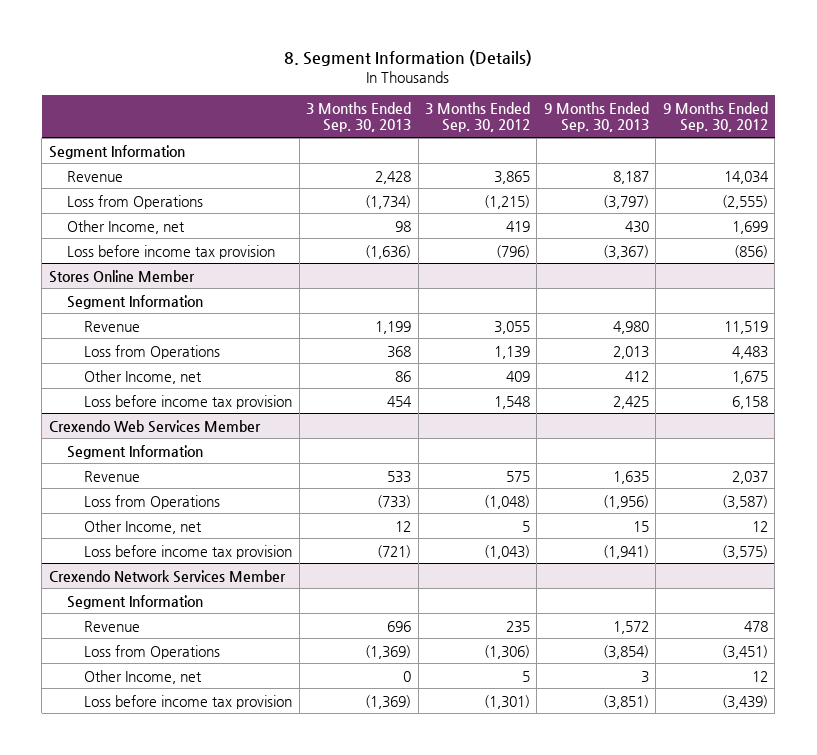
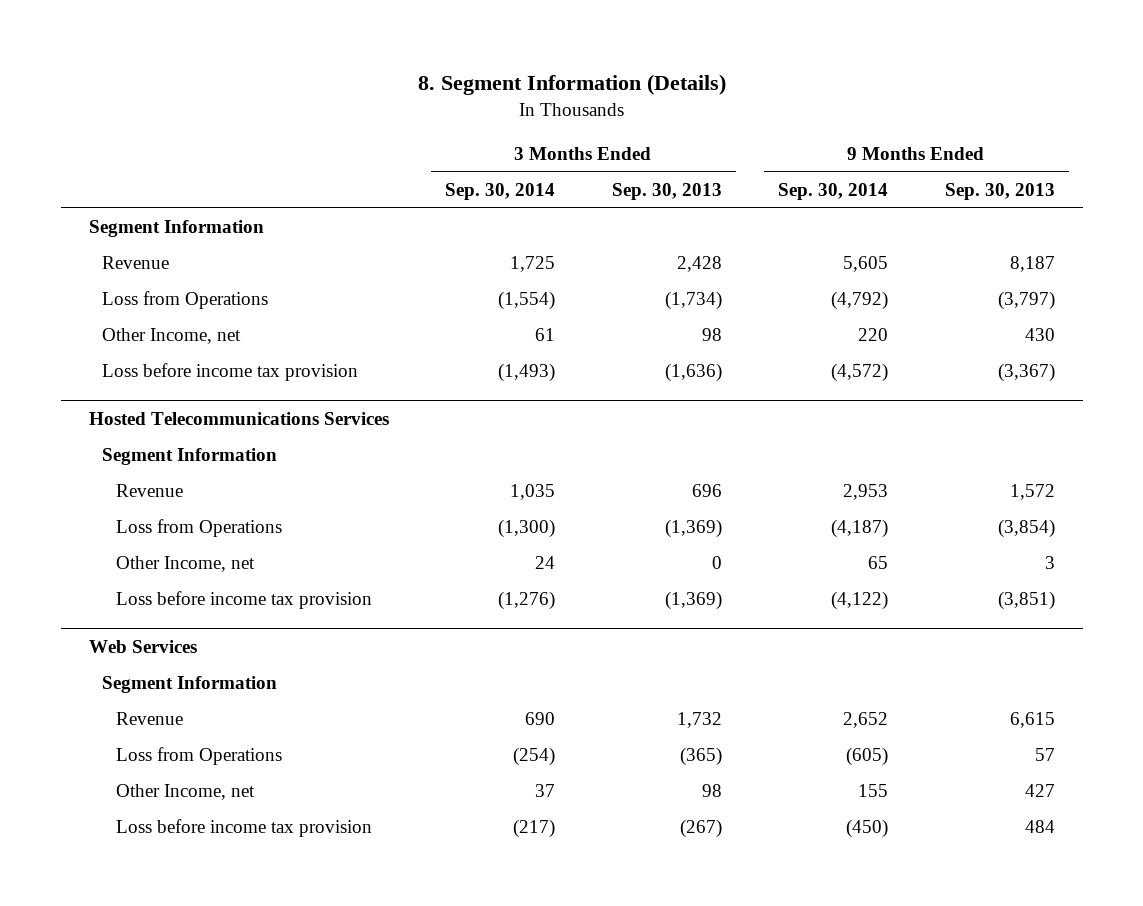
- | 3 Months Ended Sep. 30, 2013 | 3 Months Ended Sep. 30, 2012 | 9 Months Ended Sep. 30, 2013 | 9 Months Ended Sep. 30, 2012
+ | 3 Months Ended Sep. 30, 2014 | 3 Months Ended Sep. 30, 2013 | 9 Months Ended Sep. 30, 2014 | 9 Months Ended Sep. 30, 2013
- Stores Online Member
- Segment Information
- Revenue | 1,199 | 3,055 | 4,980 | 11,519
- Loss from Operations | 368 | 1,139 | 2,013 | 4,483
- Other Income, net | 86 | 409 | 412 | 1,675
- Loss before income tax provision | 454 | 1,548 | 2,425 | 6,158
- Crexendo Web Services Member
- Segment Information
- Revenue | 533 | 575 | 1,635 | 2,037
- Loss from Operations | (733) | (1,048) | (1,956) | (3,587)
- Other Income, net | 12 | 5 | 15 | 12
- Loss before income tax provision | (721) | (1,043) | (1,941) | (3,575)
- Crexendo Network Services Member
+ Hosted Telecommunications Services
+ Web Services
+ Segment Information
+ Revenue | 690 | 1,732 | 2,652 | 6,615
+ Loss from Operations | (254) | (365) | (605) | 57
+ Other Income, net | 37 | 98 | 155 | 427
+ Loss before income tax provision | (217) | (267) | (450) | 484

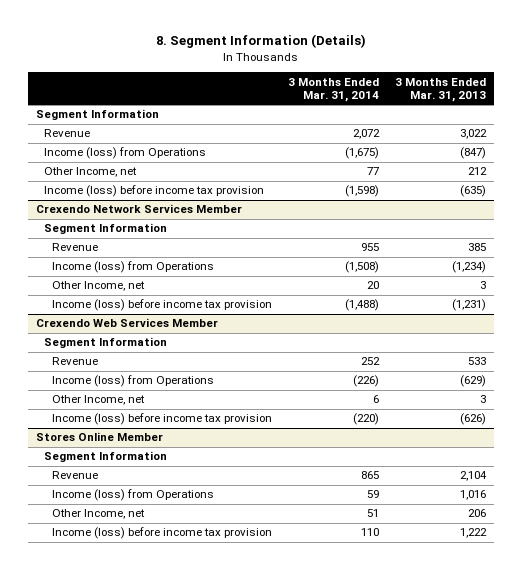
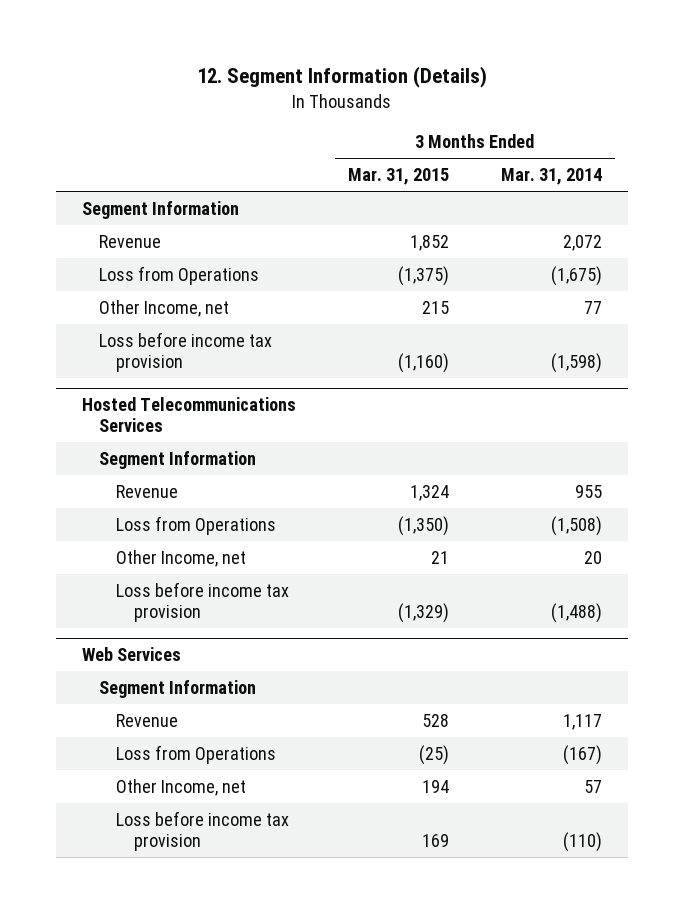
- 8. Segment Information (Details)
+ 12. Segment Information (Details)
- | 3 Months Ended Mar. 31, 2014 | 3 Months Ended Mar. 31, 2013
+ | 3 Months Ended Mar. 31, 2015 | 3 Months Ended Mar. 31, 2014
- Income (loss) from Operations | (1,675) | (847)
+ Loss from Operations | (1,375) | (1,675)
- Income (loss) before income tax provision | (1,598) | (635)
- Crexendo Network Services Member
+ Loss before income tax provision | (1,160) | (1,598)
+ Hosted Telecommunications Services
- Income (loss) from Operations | (1,508) | (1,234)
+ Loss from Operations | (1,350) | (1,508)
- Income (loss) before income tax provision | (1,488) | (1,231)
- Crexendo Web Services Member
- Segment Information
- Revenue | 252 | 533
- Income (loss) from Operations | (226) | (629)
- Other Income, net | 6 | 3
- Income (loss) before income tax provision | (220) | (626)
- Stores Online Member
+ Loss before income tax provision | (1,329) | (1,488)
+ Web Services
- Revenue | 865 | 2,104
- Income (loss) from Operations | 59 | 1,016
- Other Income, net | 51 | 206
- Income (loss) before income tax provision | 110 | 1,222
+ Revenue | 528 | 1,117
+ Loss from Operations | (25) | (167)
+ Other Income, net | 194 | 57
+ Loss before income tax provision | 169 | (110)

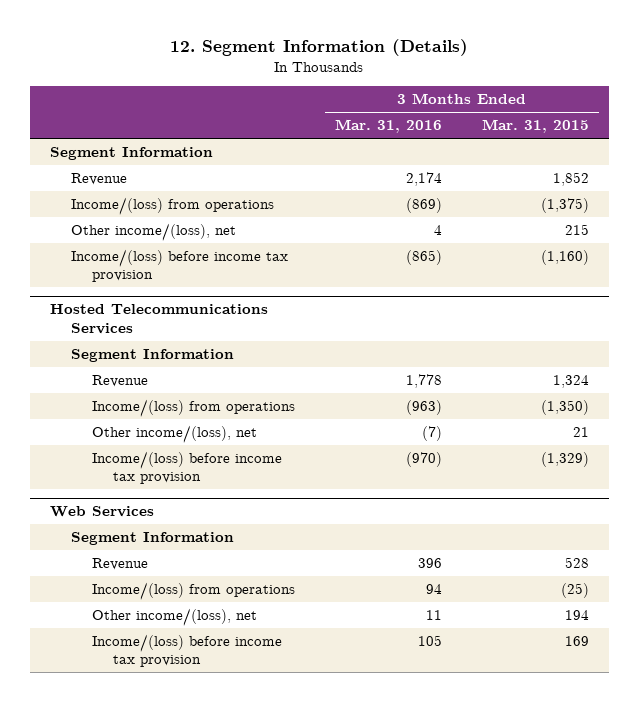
- | 3 Months Ended Mar. 31, 2015 | 3 Months Ended Mar. 31, 2014
+ | 3 Months Ended Mar. 31, 2016 | 3 Months Ended Mar. 31, 2015
- Loss from Operations | (1,375) | (1,675)
- Other Income, net | 215 | 77
- Loss before income tax provision | (1,160) | (1,598)
+ Income/(loss) from operations | (869) | (1,375)
+ Other income/(loss), net | 4 | 215
+ Income/(loss) before income tax provision | (865) | (1,160)
@ Hosted Telecommunications Services
- Loss from Operations | (1,350) | (1,508)
- Other Income, net | 21 | 20
- Loss before income tax provision | (1,329) | (1,488)
+ Income/(loss) from operations | (963) | (1,350)
+ Other income/(loss), net | (7) | 21
+ Income/(loss) before income tax provision | (970) | (1,329)
@ Web Services
- Loss from Operations | (25) | (167)
- Other Income, net | 194 | 57
- Loss before income tax provision | 169 | (110)
+ Income/(loss) from operations | 94 | (25)
+ Other income/(loss), net | 11 | 194
+ Income/(loss) before income tax provision | 105 | 169

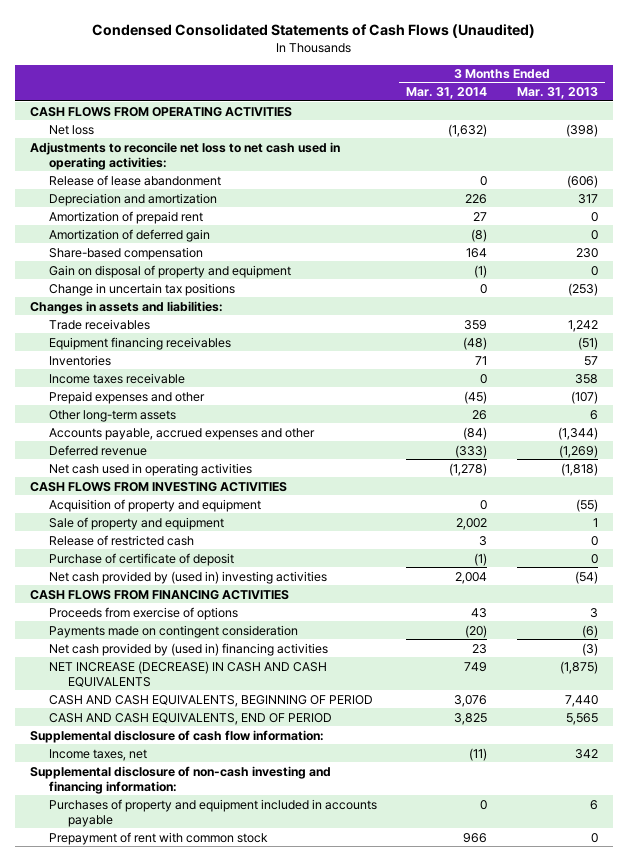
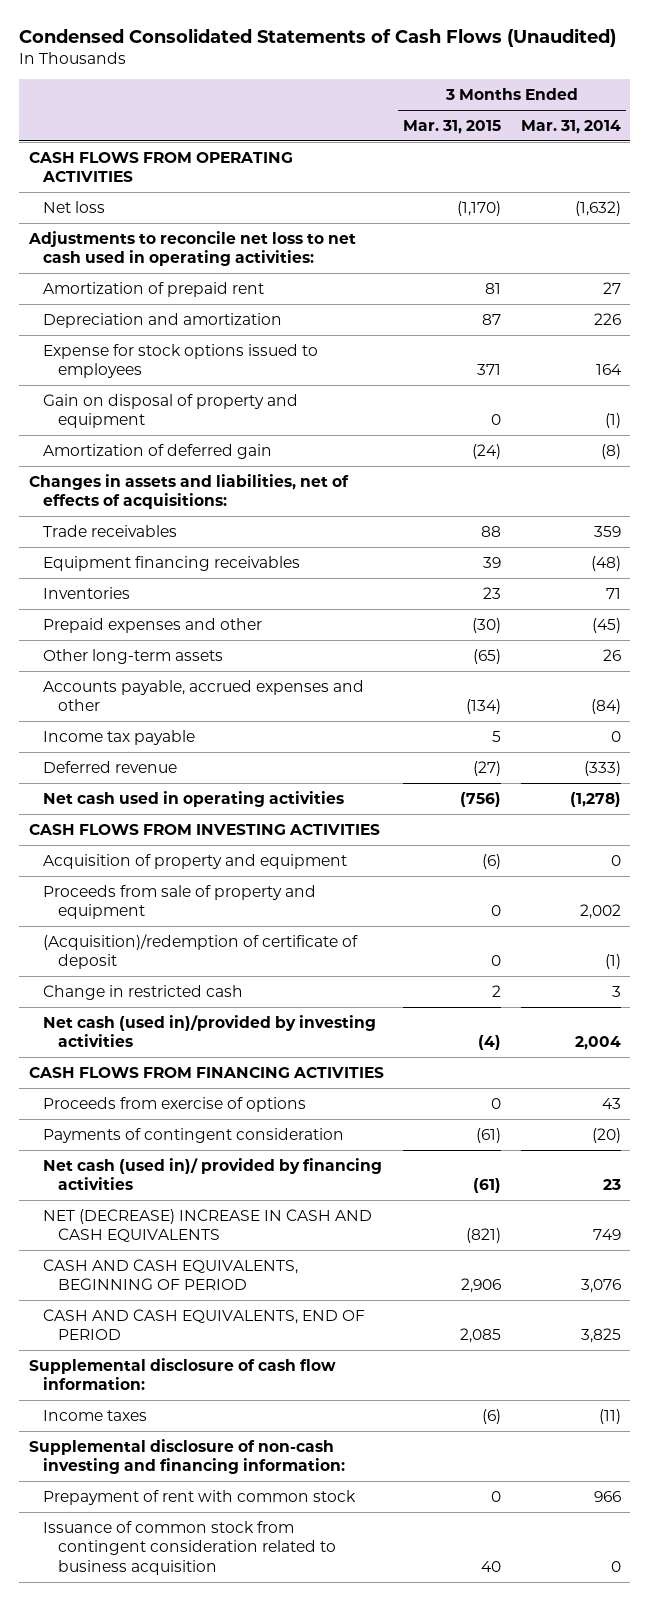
- | 3 Months Ended Mar. 31, 2014 | 3 Months Ended Mar. 31, 2013
+ | 3 Months Ended Mar. 31, 2015 | 3 Months Ended Mar. 31, 2014
- Release of lease abandonment | 0 | (606)
- Share-based compensation | 164 | 230
moved down: Depreciation and amortization | 87 | 226
+ Expense for stock options issued to employees | 371 | 164
- Change in uncertain tax positions | 0 | (253)
- Changes in assets and liabilities:
moved down: Amortization of deferred gain | (24) | (8)
+ Changes in assets and liabilities, net of effects of acquisitions:
- Income taxes receivable | 0 | 358
+ Income tax payable | 5 | 0
- Sale of property and equipment | 2,002 | 1
- Release of restricted cash | 3 | 0
- Purchase of certificate of deposit | (1) | 0
- Net cash provided by (used in) investing activities | 2,004 | (54)
+ Proceeds from sale of property and equipment | 0 | 2,002
+ (Acquisition)/redemption of certificate of deposit | 0 | (1)
+ Change in restricted cash | 2 | 3
+ Net cash (used in)/provided by investing activities | (4) | 2,004
- Payments made on contingent consideration | (20) | (6)
- Net cash provided by (used in) financing activities | 23 | (3)
- NET INCREASE (DECREASE) IN CASH AND CASH EQUIVALENTS | 749 | (1,875)
+ Payments of contingent consideration | (61) | (20)
+ Net cash (used in)/ provided by financing activities | (61) | 23
+ NET (DECREASE) INCREASE IN CASH AND CASH EQUIVALENTS | (821) | 749
- Income taxes, net | (11) | 342
+ Income taxes | (6) | (11)
- Purchases of property and equipment included in accounts payable | 0 | 6
+ Issuance of common stock from contingent consideration related to business acquisition | 40 | 0

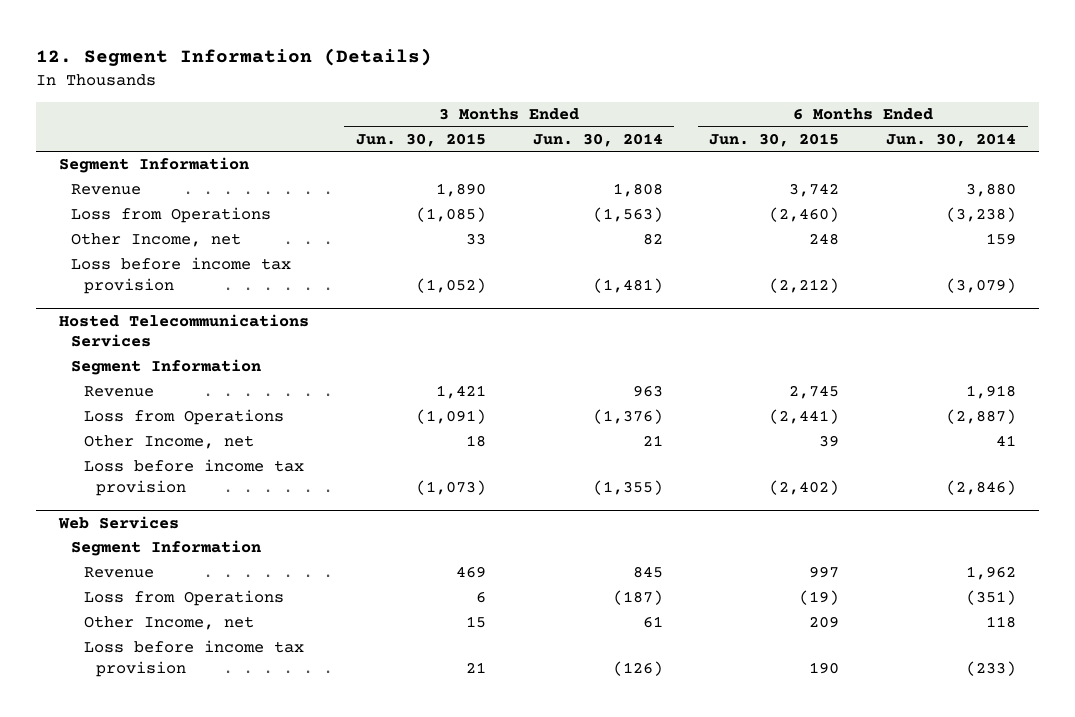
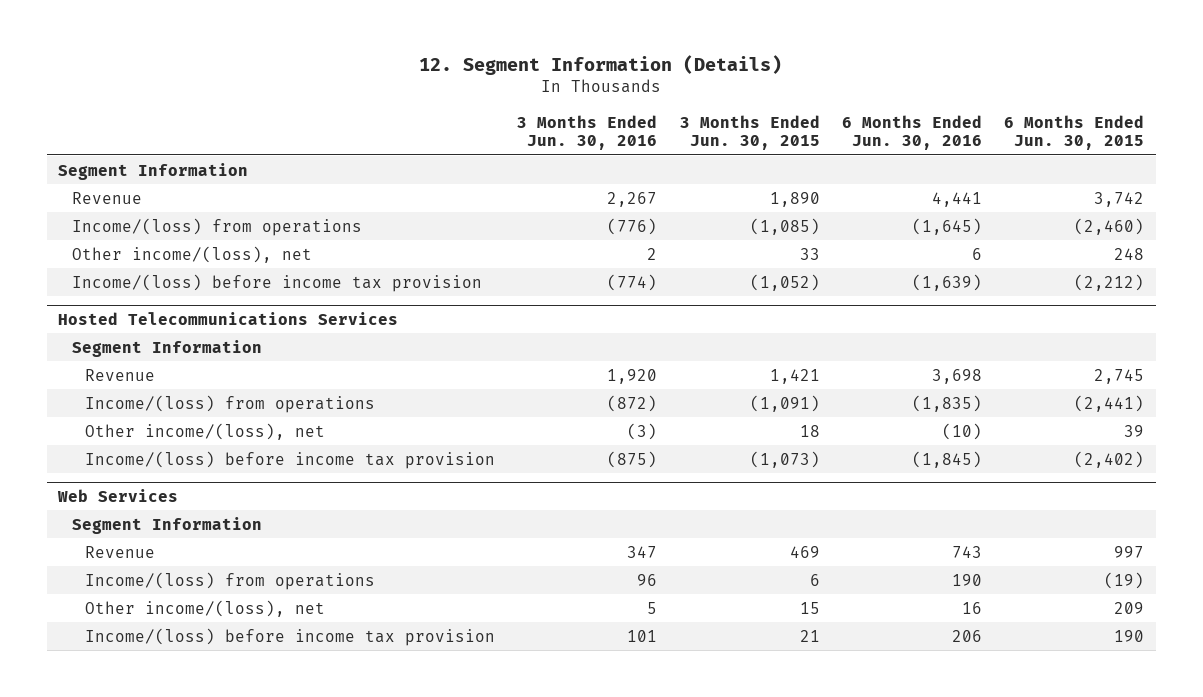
- | 3 Months Ended Jun. 30, 2015 | 3 Months Ended Jun. 30, 2014 | 6 Months Ended Jun. 30, 2015 | 6 Months Ended Jun. 30, 2014
+ | 3 Months Ended Jun. 30, 2016 | 3 Months Ended Jun. 30, 2015 | 6 Months Ended Jun. 30, 2016 | 6 Months Ended Jun. 30, 2015
- Loss from Operations | (1,085) | (1,563) | (2,460) | (3,238)
- Other Income, net | 33 | 82 | 248 | 159
- Loss before income tax provision | (1,052) | (1,481) | (2,212) | (3,079)
+ Income/(loss) from operations | (776) | (1,085) | (1,645) | (2,460)
+ Other income/(loss), net | 2 | 33 | 6 | 248
+ Income/(loss) before income tax provision | (774) | (1,052) | (1,639) | (2,212)
@ Hosted Telecommunications Services
- Loss from Operations | (1,091) | (1,376) | (2,441) | (2,887)
- Other Income, net | 18 | 21 | 39 | 41
- Loss before income tax provision | (1,073) | (1,355) | (2,402) | (2,846)
+ Income/(loss) from operations | (872) | (1,091) | (1,835) | (2,441)
+ Other income/(loss), net | (3) | 18 | (10) | 39
+ Income/(loss) before income tax provision | (875) | (1,073) | (1,845) | (2,402)
@ Web Services
- Loss from Operations | 6 | (187) | (19) | (351)
- Other Income, net | 15 | 61 | 209 | 118
- Loss before income tax provision | 21 | (126) | 190 | (233)
+ Income/(loss) from operations | 96 | 6 | 190 | (19)
+ Other income/(loss), net | 5 | 15 | 16 | 209
+ Income/(loss) before income tax provision | 101 | 21 | 206 | 190

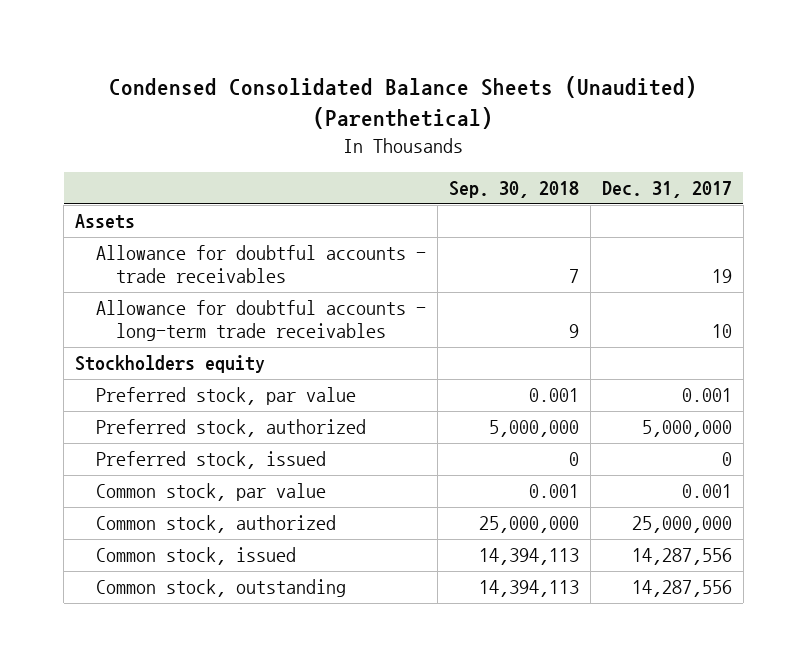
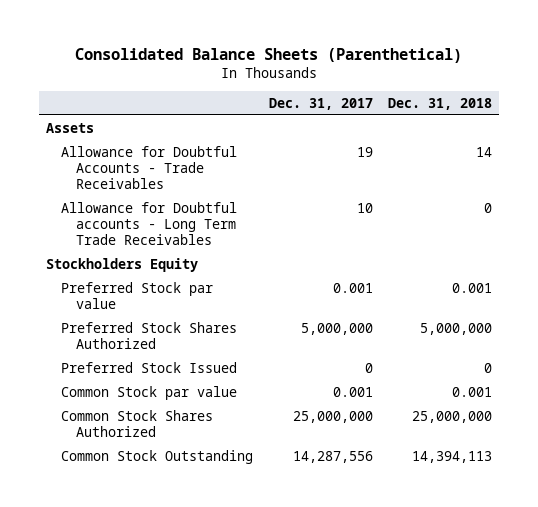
- Condensed Consolidated Balance Sheets (Unaudited) (Parenthetical)
+ Consolidated Balance Sheets (Parenthetical)
- | Sep. 30, 2018 | Dec. 31, 2017
+ | Dec. 31, 2017 | Dec. 31, 2018
- Allowance for doubtful accounts - trade receivables | 7 | 19
- Allowance for doubtful accounts - long-term trade receivables | 9 | 10
- Stockholders equity
- Preferred stock, par value | 0.001 | 0.001
- Preferred stock, authorized | 5,000,000 | 5,000,000
- Preferred stock, issued | 0 | 0
- Common stock, par value | 0.001 | 0.001
- Common stock, authorized | 25,000,000 | 25,000,000
- Common stock, issued | 14,394,113 | 14,287,556
- Common stock, outstanding | 14,394,113 | 14,287,556
+ Allowance for Doubtful Accounts - Trade Receivables | 19 | 14
+ Allowance for Doubtful accounts - Long Term Trade Receivables | 10 | 0
+ Stockholders Equity
+ Preferred Stock par value | 0.001 | 0.001
+ Preferred Stock Shares Authorized | 5,000,000 | 5,000,000
+ Preferred Stock Issued | 0 | 0
+ Common Stock par value | 0.001 | 0.001
+ Common Stock Shares Authorized | 25,000,000 | 25,000,000
+ Common Stock Outstanding | 14,287,556 | 14,394,113

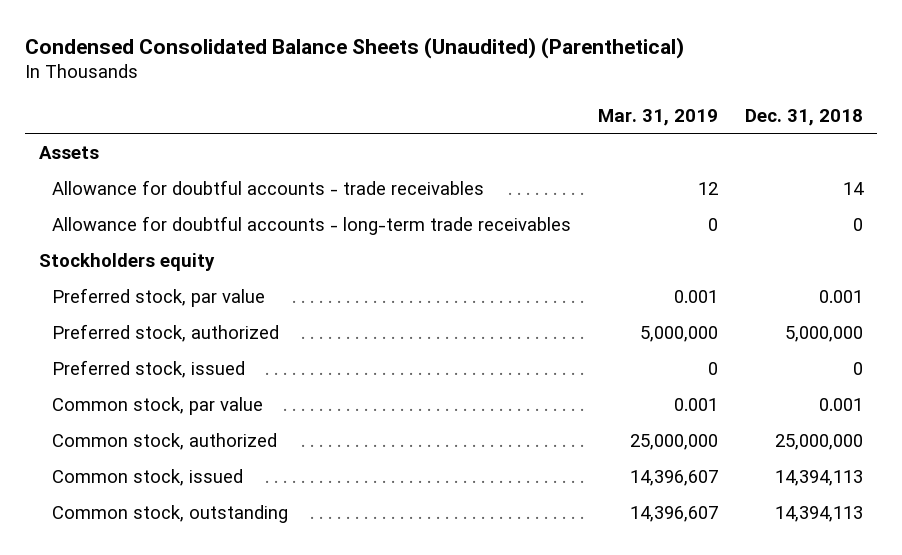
- Consolidated Balance Sheets (Parenthetical)
+ Condensed Consolidated Balance Sheets (Unaudited) (Parenthetical)
- | Dec. 31, 2017 | Dec. 31, 2018
+ | Mar. 31, 2019 | Dec. 31, 2018
- Allowance for Doubtful Accounts - Trade Receivables | 19 | 14
- Allowance for Doubtful accounts - Long Term Trade Receivables | 10 | 0
- Stockholders Equity
- Preferred Stock par value | 0.001 | 0.001
- Preferred Stock Shares Authorized | 5,000,000 | 5,000,000
- Preferred Stock Issued | 0 | 0
- Common Stock par value | 0.001 | 0.001
- Common Stock Shares Authorized | 25,000,000 | 25,000,000
- Common Stock Outstanding | 14,287,556 | 14,394,113
+ Allowance for doubtful accounts - trade receivables | 12 | 14
+ Allowance for doubtful accounts - long-term trade receivables | 0 | 0
+ Stockholders equity
+ Preferred stock, par value | 0.001 | 0.001
+ Preferred stock, authorized | 5,000,000 | 5,000,000
+ Preferred stock, issued | 0 | 0
+ Common stock, par value | 0.001 | 0.001
+ Common stock, authorized | 25,000,000 | 25,000,000
+ Common stock, issued | 14,396,607 | 14,394,113
+ Common stock, outstanding | 14,396,607 | 14,394,113

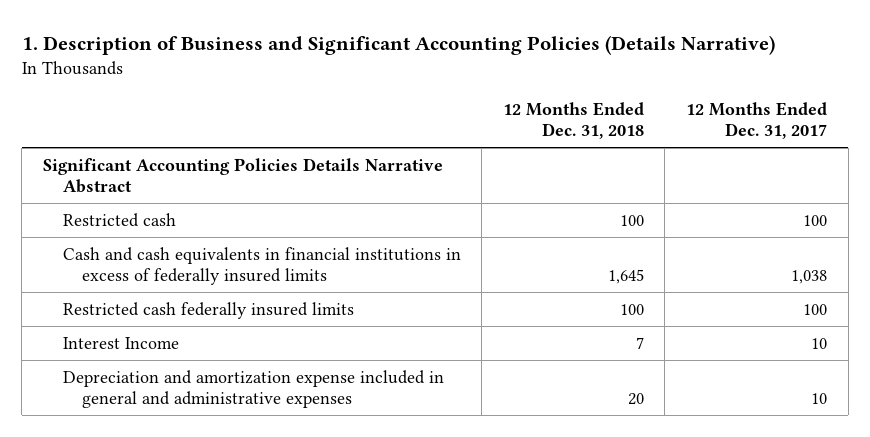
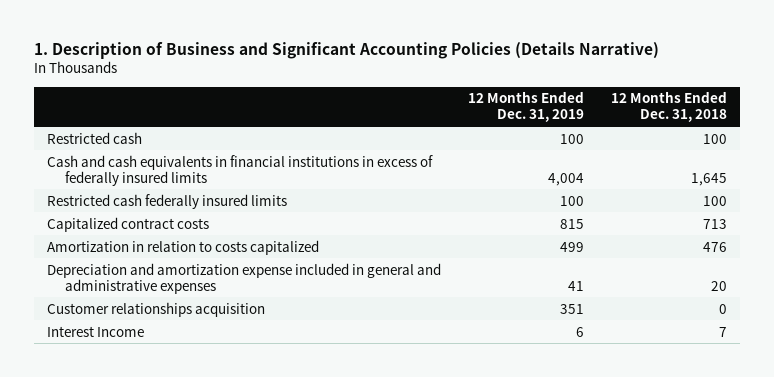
- | 12 Months Ended Dec. 31, 2018 | 12 Months Ended Dec. 31, 2017
+ | 12 Months Ended Dec. 31, 2019 | 12 Months Ended Dec. 31, 2018
- Significant Accounting Policies Details Narrative Abstract
+ Capitalized contract costs | 815 | 713
+ Amortization in relation to costs capitalized | 499 | 476
+ Customer relationships acquisition | 351 | 0
moved down: Interest Income | 6 | 7

